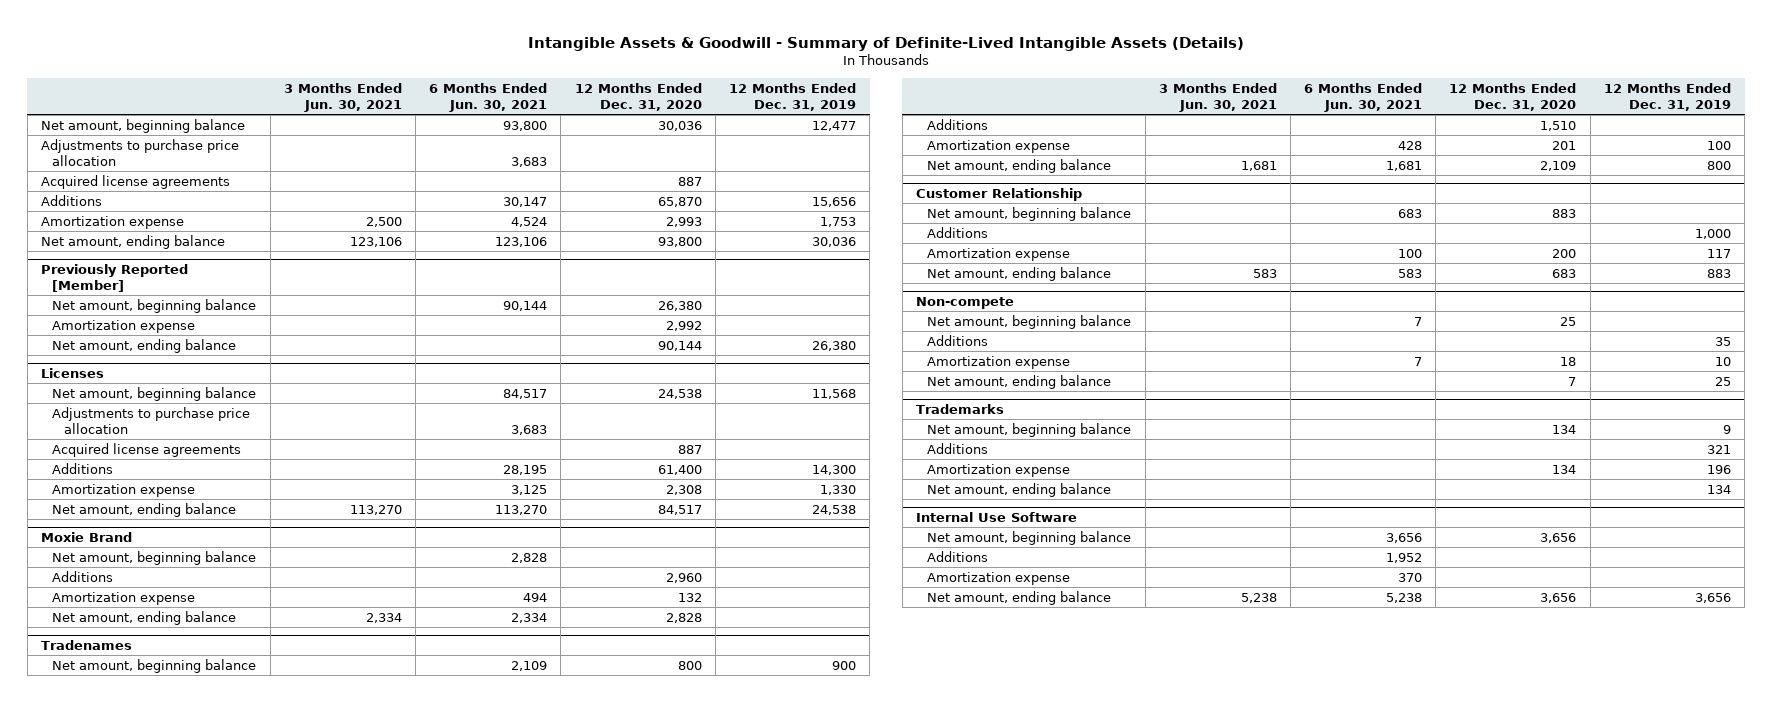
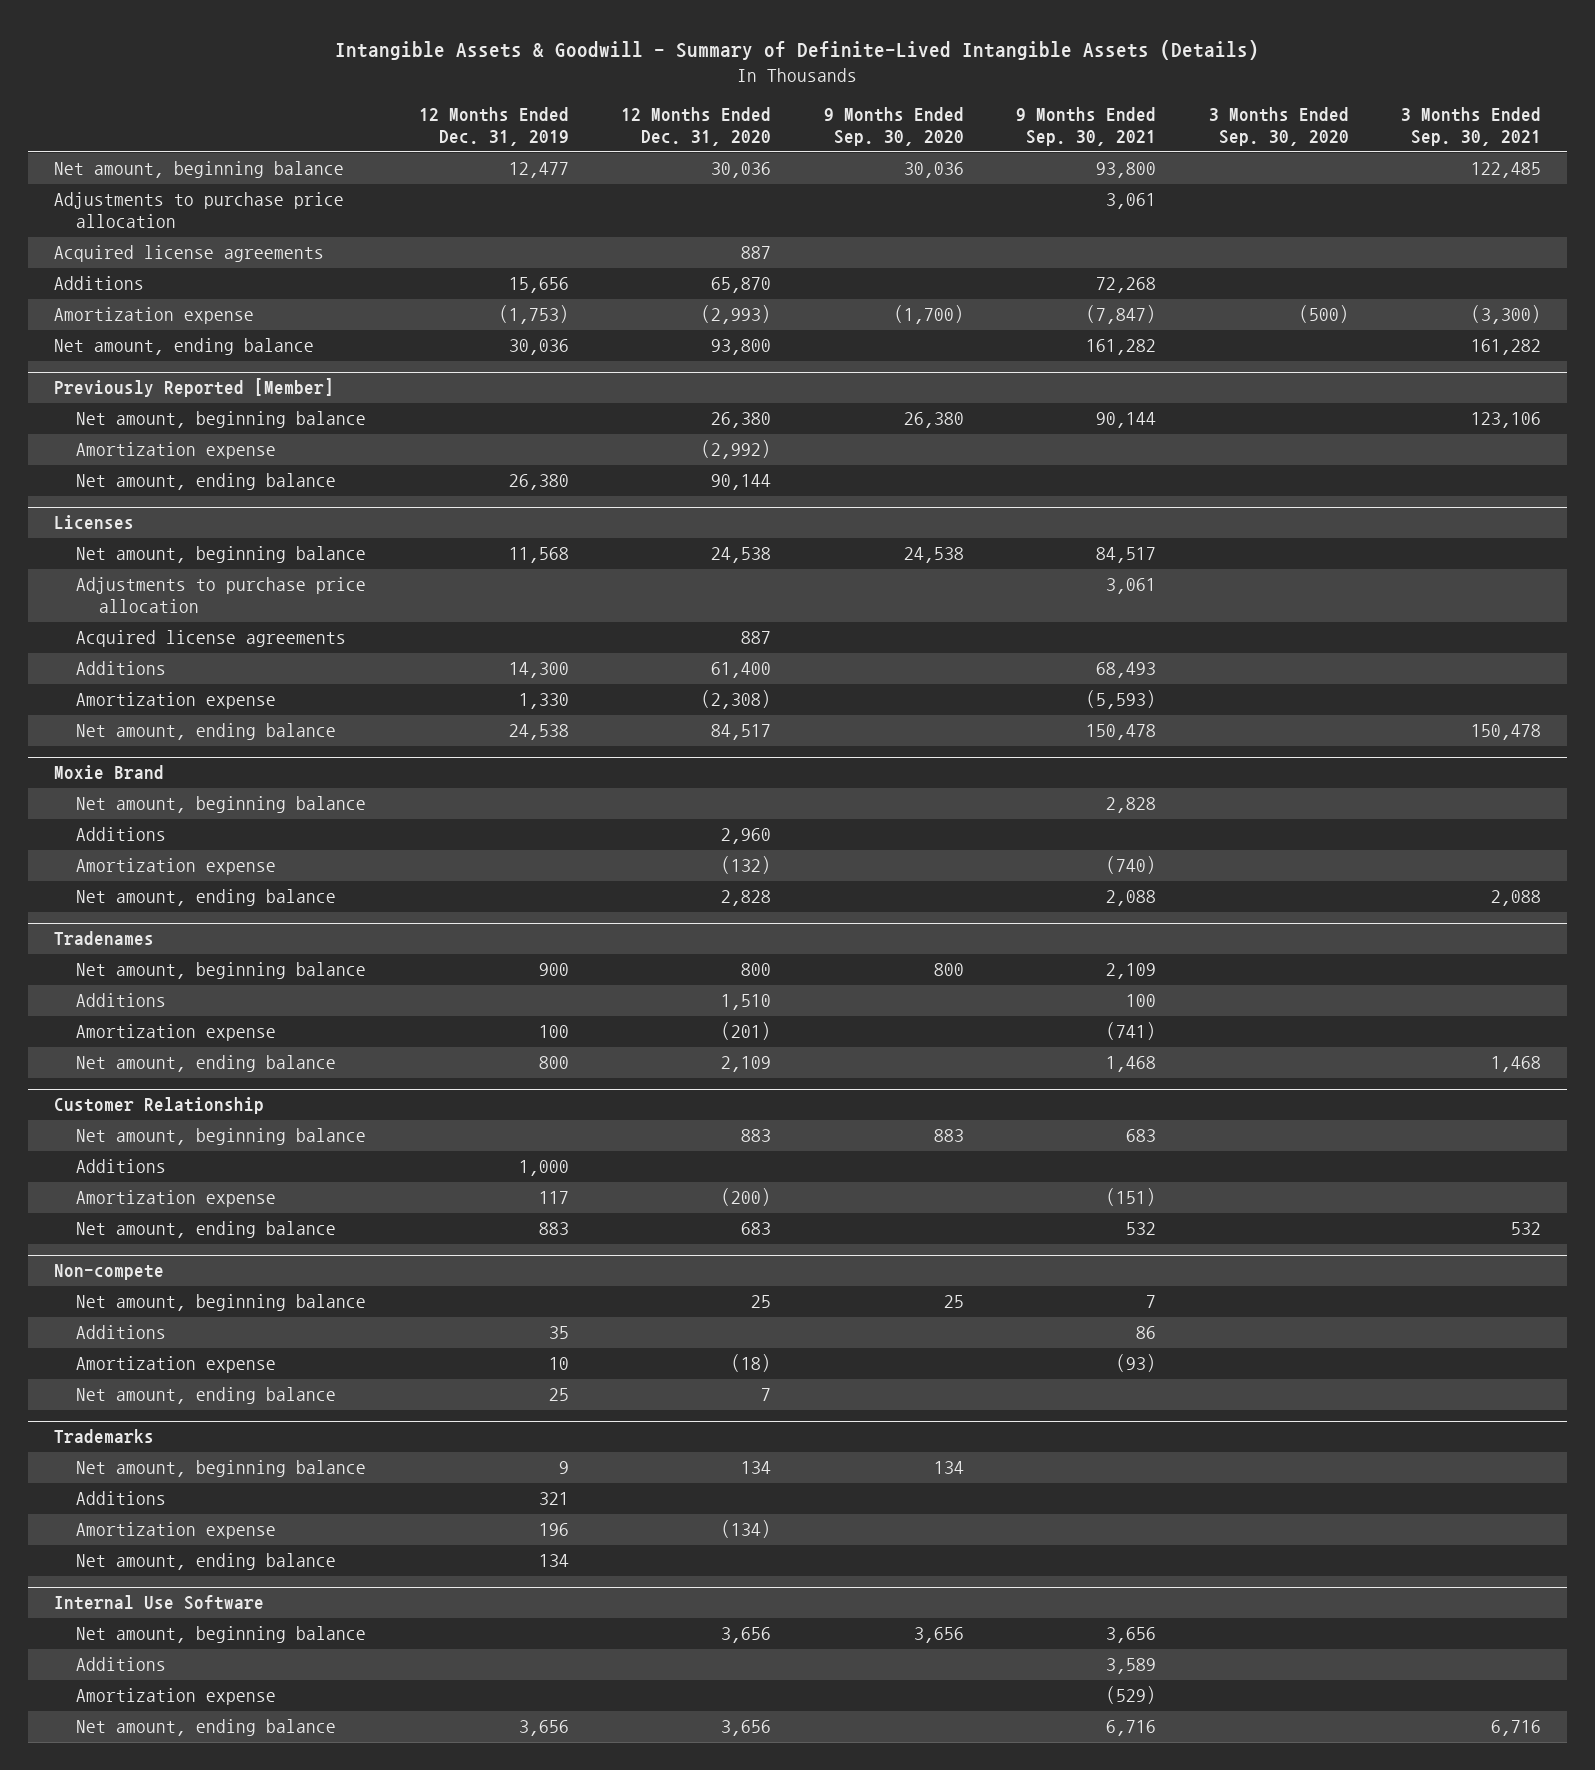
- | 3 Months Ended Jun. 30, 2021 | 6 Months Ended Jun. 30, 2021 | 12 Months Ended Dec. 31, 2020 | 12 Months Ended Dec. 31, 2019
+ | 12 Months Ended Dec. 31, 2019 | 12 Months Ended Dec. 31, 2020 | 9 Months Ended Sep. 30, 2020 | 9 Months Ended Sep. 30, 2021 | 3 Months Ended Sep. 30, 2020 | 3 Months Ended Sep. 30, 2021
- Amortization expense | 2,500 | 4,524 | 2,993 | 1,753
+ Amortization expense | (1,753) | (2,993) | (1,700) | (7,847) | (500) | (3,300)
@ Previously Reported [Member]
- Amortization expense | | | 2,992 |
+ Amortization expense | | (2,992) | | | |
@ Licenses
- Amortization expense | | 3,125 | 2,308 | 1,330
+ Amortization expense | 1,330 | (2,308) | | (5,593) | |
@ Moxie Brand
- Amortization expense | | 494 | 132 |
+ Amortization expense | | (132) | | (740) | |
@ Tradenames
- Amortization expense | | 428 | 201 | 100
+ Amortization expense | 100 | (201) | | (741) | |
@ Customer Relationship
- Amortization expense | | 100 | 200 | 117
+ Amortization expense | 117 | (200) | | (151) | |
@ Non-compete
- Amortization expense | | 7 | 18 | 10
+ Amortization expense | 10 | (18) | | (93) | |
@ Trademarks
- Amortization expense | | | 134 | 196
+ Amortization expense | 196 | (134) | | | |

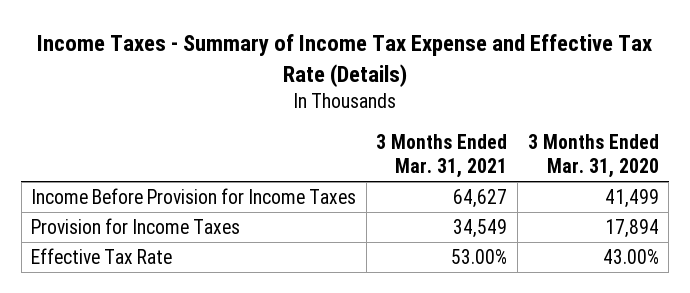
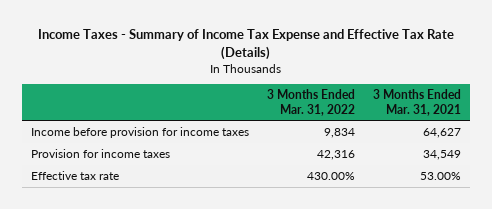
- | 3 Months Ended Mar. 31, 2021 | 3 Months Ended Mar. 31, 2020
+ | 3 Months Ended Mar. 31, 2022 | 3 Months Ended Mar. 31, 2021
- Income Before Provision for Income Taxes | 64,627 | 41,499
- Provision for Income Taxes | 34,549 | 17,894
- Effective Tax Rate | 53.00% | 43.00%
+ Income before provision for income taxes | 9,834 | 64,627
+ Provision for income taxes | 42,316 | 34,549
+ Effective tax rate | 430.00% | 53.00%

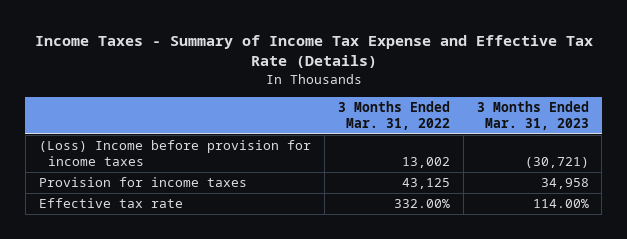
- | 3 Months Ended Mar. 31, 2022 | 3 Months Ended Mar. 31, 2021
+ | 3 Months Ended Mar. 31, 2022 | 3 Months Ended Mar. 31, 2023
- Income before provision for income taxes | 9,834 | 64,627
- Provision for income taxes | 42,316 | 34,549
- Effective tax rate | 430.00% | 53.00%
+ (Loss) Income before provision for income taxes | 13,002 | (30,721)
+ Provision for income taxes | 43,125 | 34,958
+ Effective tax rate | 332.00% | 114.00%

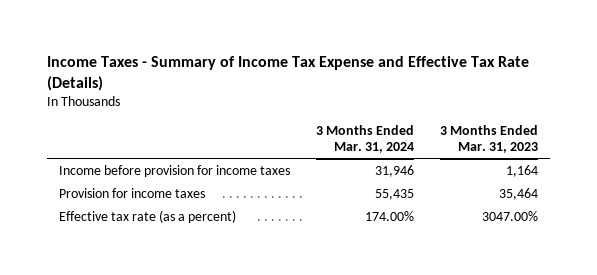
- | 3 Months Ended Mar. 31, 2022 | 3 Months Ended Mar. 31, 2023
+ | 3 Months Ended Mar. 31, 2024 | 3 Months Ended Mar. 31, 2023
- (Loss) Income before provision for income taxes | 13,002 | (30,721)
- Provision for income taxes | 43,125 | 34,958
- Effective tax rate | 332.00% | 114.00%
+ Income before provision for income taxes | 31,946 | 1,164
+ Provision for income taxes | 55,435 | 35,464
+ Effective tax rate (as a percent) | 174.00% | 3047.00%

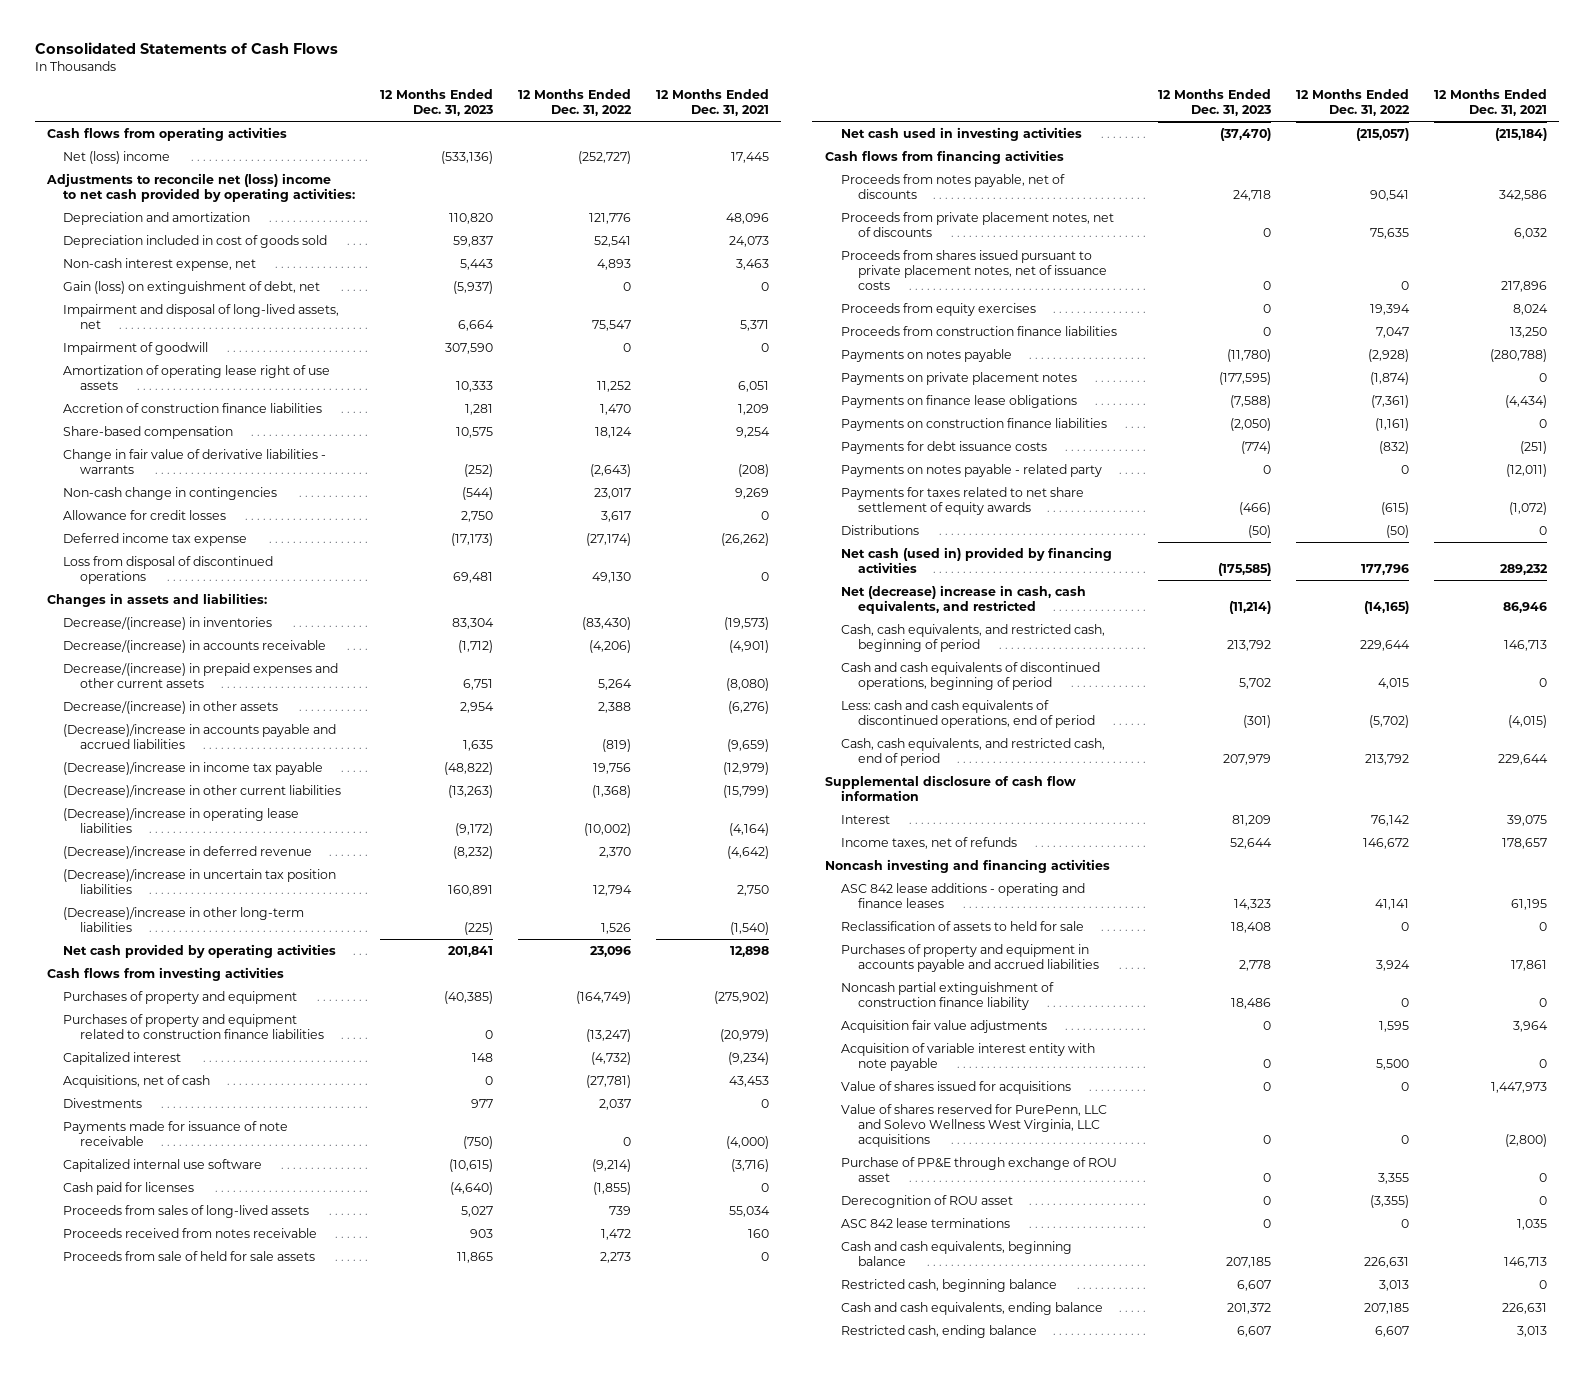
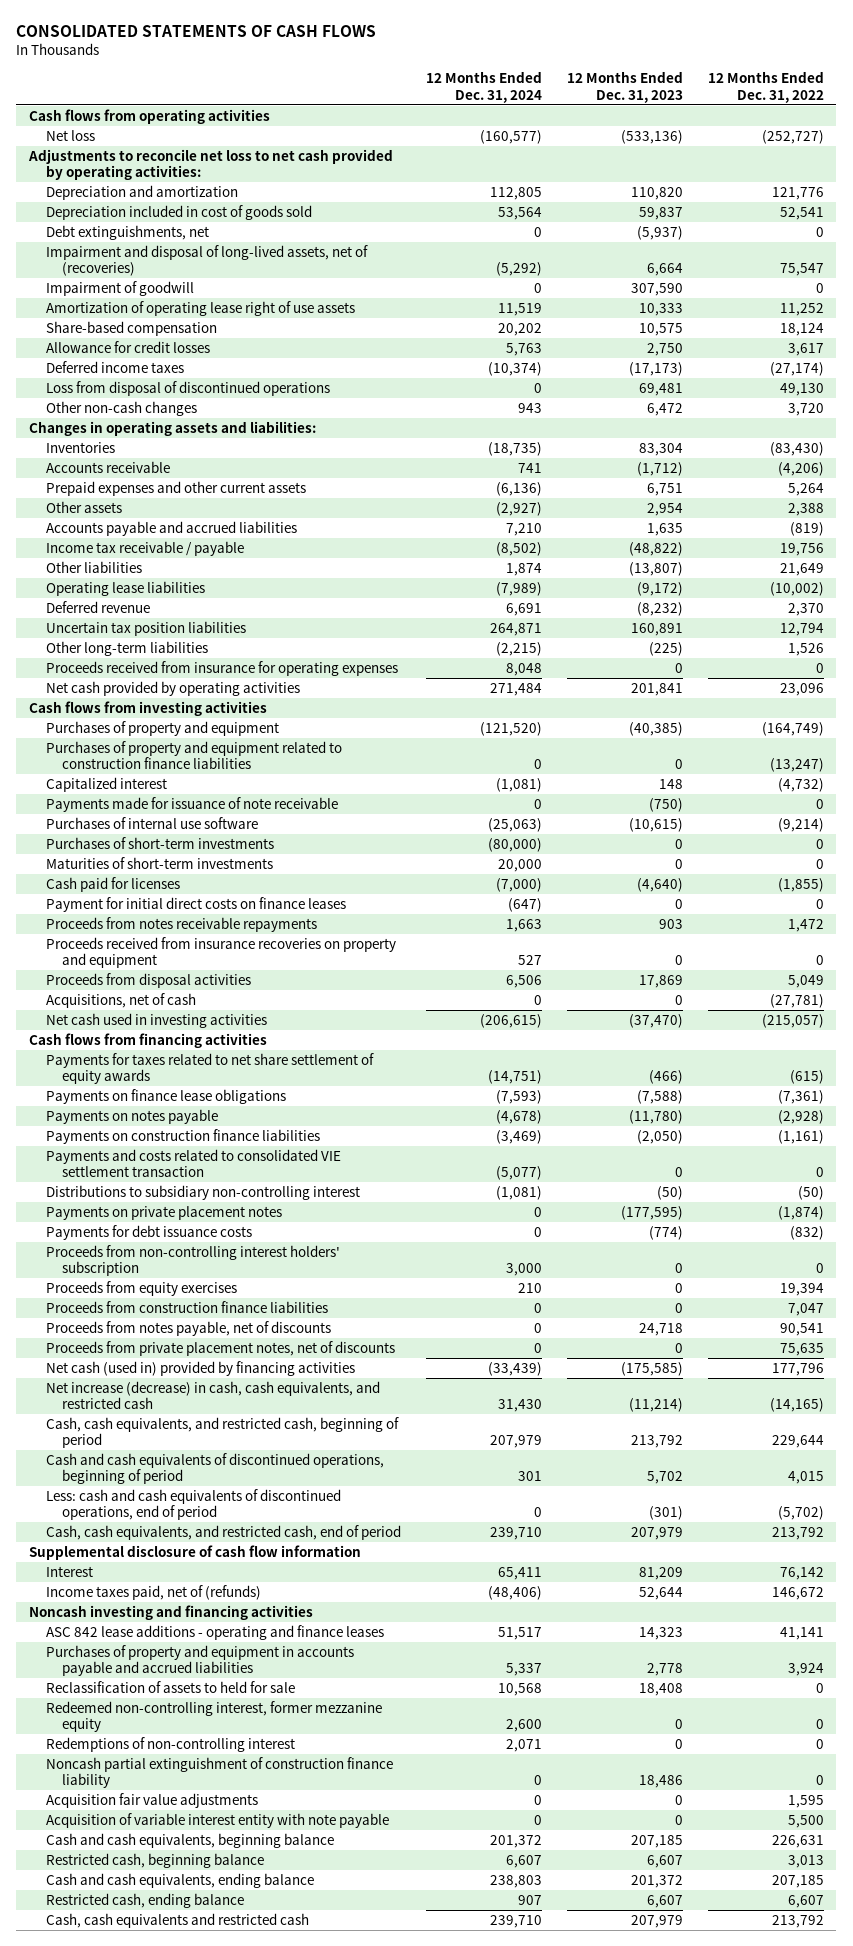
- Consolidated Statements of Cash Flows
+ CONSOLIDATED STATEMENTS OF CASH FLOWS
- | 12 Months Ended Dec. 31, 2023 | 12 Months Ended Dec. 31, 2022 | 12 Months Ended Dec. 31, 2021
+ | 12 Months Ended Dec. 31, 2024 | 12 Months Ended Dec. 31, 2023 | 12 Months Ended Dec. 31, 2022
- Net (loss) income | (533,136) | (252,727) | 17,445
- Adjustments to reconcile net (loss) income to net cash provided by operating activities:
+ Net loss | (160,577) | (533,136) | (252,727)
+ Adjustments to reconcile net loss to net cash provided by operating activities:
- Non-cash interest expense, net | 5,443 | 4,893 | 3,463
- Gain (loss) on extinguishment of debt, net | (5,937) | 0 | 0
- Impairment and disposal of long-lived assets, net | 6,664 | 75,547 | 5,371
+ Debt extinguishments, net | 0 | (5,937) | 0
+ Impairment and disposal of long-lived assets, net of (recoveries) | (5,292) | 6,664 | 75,547
- Accretion of construction finance liabilities | 1,281 | 1,470 | 1,209
- Change in fair value of derivative liabilities - warrants | (252) | (2,643) | (208)
- Non-cash change in contingencies | (544) | 23,017 | 9,269
- Deferred income tax expense | (17,173) | (27,174) | (26,262)
+ Deferred income taxes | (10,374) | (17,173) | (27,174)
- Changes in assets and liabilities:
- Decrease/(increase) in inventories | 83,304 | (83,430) | (19,573)
- Decrease/(increase) in accounts receivable | (1,712) | (4,206) | (4,901)
- Decrease/(increase) in prepaid expenses and other current assets | 6,751 | 5,264 | (8,080)
- Decrease/(increase) in other assets | 2,954 | 2,388 | (6,276)
- (Decrease)/increase in accounts payable and accrued liabilities | 1,635 | (819) | (9,659)
- (Decrease)/increase in income tax payable | (48,822) | 19,756 | (12,979)
- (Decrease)/increase in other current liabilities | (13,263) | (1,368) | (15,799)
- (Decrease)/increase in operating lease liabilities | (9,172) | (10,002) | (4,164)
- (Decrease)/increase in deferred revenue | (8,232) | 2,370 | (4,642)
- (Decrease)/increase in uncertain tax position liabilities | 160,891 | 12,794 | 2,750
- (Decrease)/increase in other long-term liabilities | (225) | 1,526 | (1,540)
+ Other non-cash changes | 943 | 6,472 | 3,720
+ Changes in operating assets and liabilities:
+ Inventories | (18,735) | 83,304 | (83,430)
+ Accounts receivable | 741 | (1,712) | (4,206)
+ Prepaid expenses and other current assets | (6,136) | 6,751 | 5,264
+ Other assets | (2,927) | 2,954 | 2,388
+ Accounts payable and accrued liabilities | 7,210 | 1,635 | (819)
+ Income tax receivable / payable | (8,502) | (48,822) | 19,756
+ Other liabilities | 1,874 | (13,807) | 21,649
+ Operating lease liabilities | (7,989) | (9,172) | (10,002)
+ Deferred revenue | 6,691 | (8,232) | 2,370
+ Uncertain tax position liabilities | 264,871 | 160,891 | 12,794
+ Other long-term liabilities | (2,215) | (225) | 1,526
+ Proceeds received from insurance for operating expenses | 8,048 | 0 | 0
- Divestments | 977 | 2,037 | 0
- Capitalized internal use software | (10,615) | (9,214) | (3,716)
+ Purchases of internal use software | (25,063) | (10,615) | (9,214)
+ Purchases of short-term investments | (80,000) | 0 | 0
+ Maturities of short-term investments | 20,000 | 0 | 0
- Proceeds from sales of long-lived assets | 5,027 | 739 | 55,034
- Proceeds received from notes receivable | 903 | 1,472 | 160
- Proceeds from sale of held for sale assets | 11,865 | 2,273 | 0
+ Payment for initial direct costs on finance leases | (647) | 0 | 0
+ Proceeds from notes receivable repayments | 1,663 | 903 | 1,472
+ Proceeds received from insurance recoveries on property and equipment | 527 | 0 | 0
+ Proceeds from disposal activities | 6,506 | 17,869 | 5,049
moved down: Acquisitions, net of cash | 0 | 0 | (27,781)
- Proceeds from shares issued pursuant to private placement notes, net of issuance costs | 0 | 0 | 217,896
moved up: Payments for taxes related to net share settlement of equity awards | (14,751) | (466) | (615)
moved down: Payments on notes payable | (4,678) | (11,780) | (2,928)
+ Payments and costs related to consolidated VIE settlement transaction | (5,077) | 0 | 0
+ Distributions to subsidiary non-controlling interest | (1,081) | (50) | (50)
moved down: Payments on private placement notes | 0 | (177,595) | (1,874)
- Payments on notes payable - related party | 0 | 0 | (12,011)
- Distributions | (50) | (50) | 0
+ Proceeds from non-controlling interest holders' subscription | 3,000 | 0 | 0
moved down: Proceeds from equity exercises | 210 | 0 | 19,394
moved down: Proceeds from construction finance liabilities | 0 | 0 | 7,047
moved down: Proceeds from notes payable, net of discounts | 0 | 24,718 | 90,541
moved down: Proceeds from private placement notes, net of discounts | 0 | 0 | 75,635
- Net (decrease) increase in cash, cash equivalents, and restricted | (11,214) | (14,165) | 86,946
+ Net increase (decrease) in cash, cash equivalents, and restricted cash | 31,430 | (11,214) | (14,165)
- Income taxes, net of refunds | 52,644 | 146,672 | 178,657
+ Income taxes paid, net of (refunds) | (48,406) | 52,644 | 146,672
moved down: Reclassification of assets to held for sale | 10,568 | 18,408 | 0
+ Redeemed non-controlling interest, former mezzanine equity | 2,600 | 0 | 0
+ Redemptions of non-controlling interest | 2,071 | 0 | 0
- Value of shares issued for acquisitions | 0 | 0 | 1,447,973
- Value of shares reserved for PurePenn, LLC and Solevo Wellness West Virginia, LLC acquisitions | 0 | 0 | (2,800)
- Purchase of PP&E through exchange of ROU asset | 0 | 3,355 | 0
- Derecognition of ROU asset | 0 | (3,355) | 0
- ASC 842 lease terminations | 0 | 0 | 1,035
+ Cash, cash equivalents and restricted cash | 239,710 | 207,979 | 213,792

